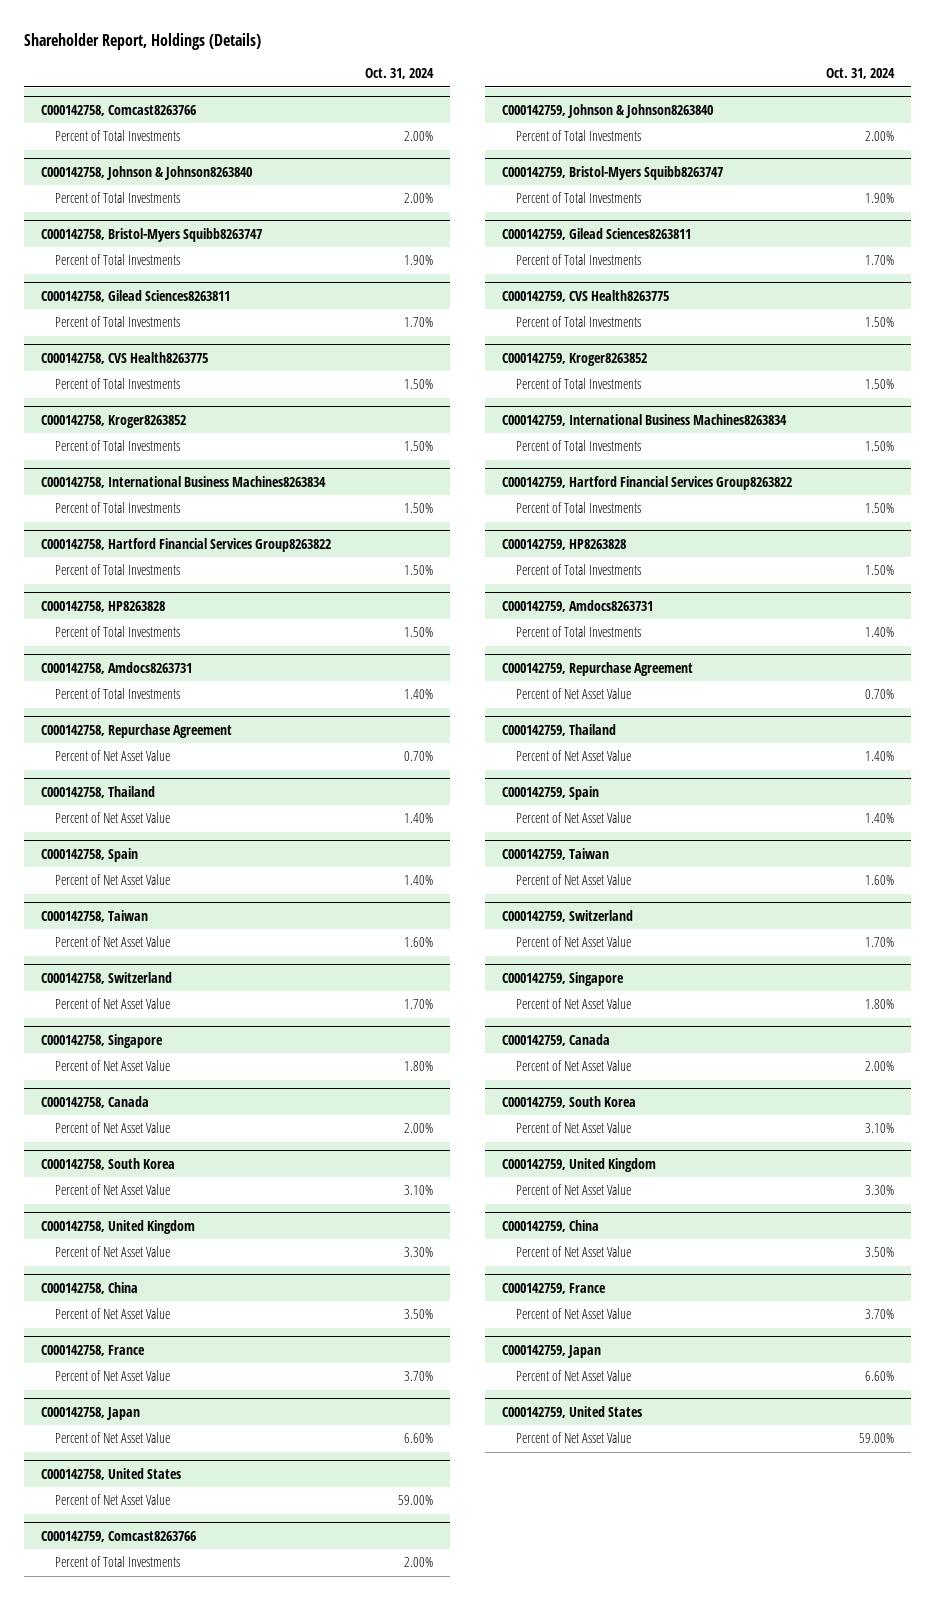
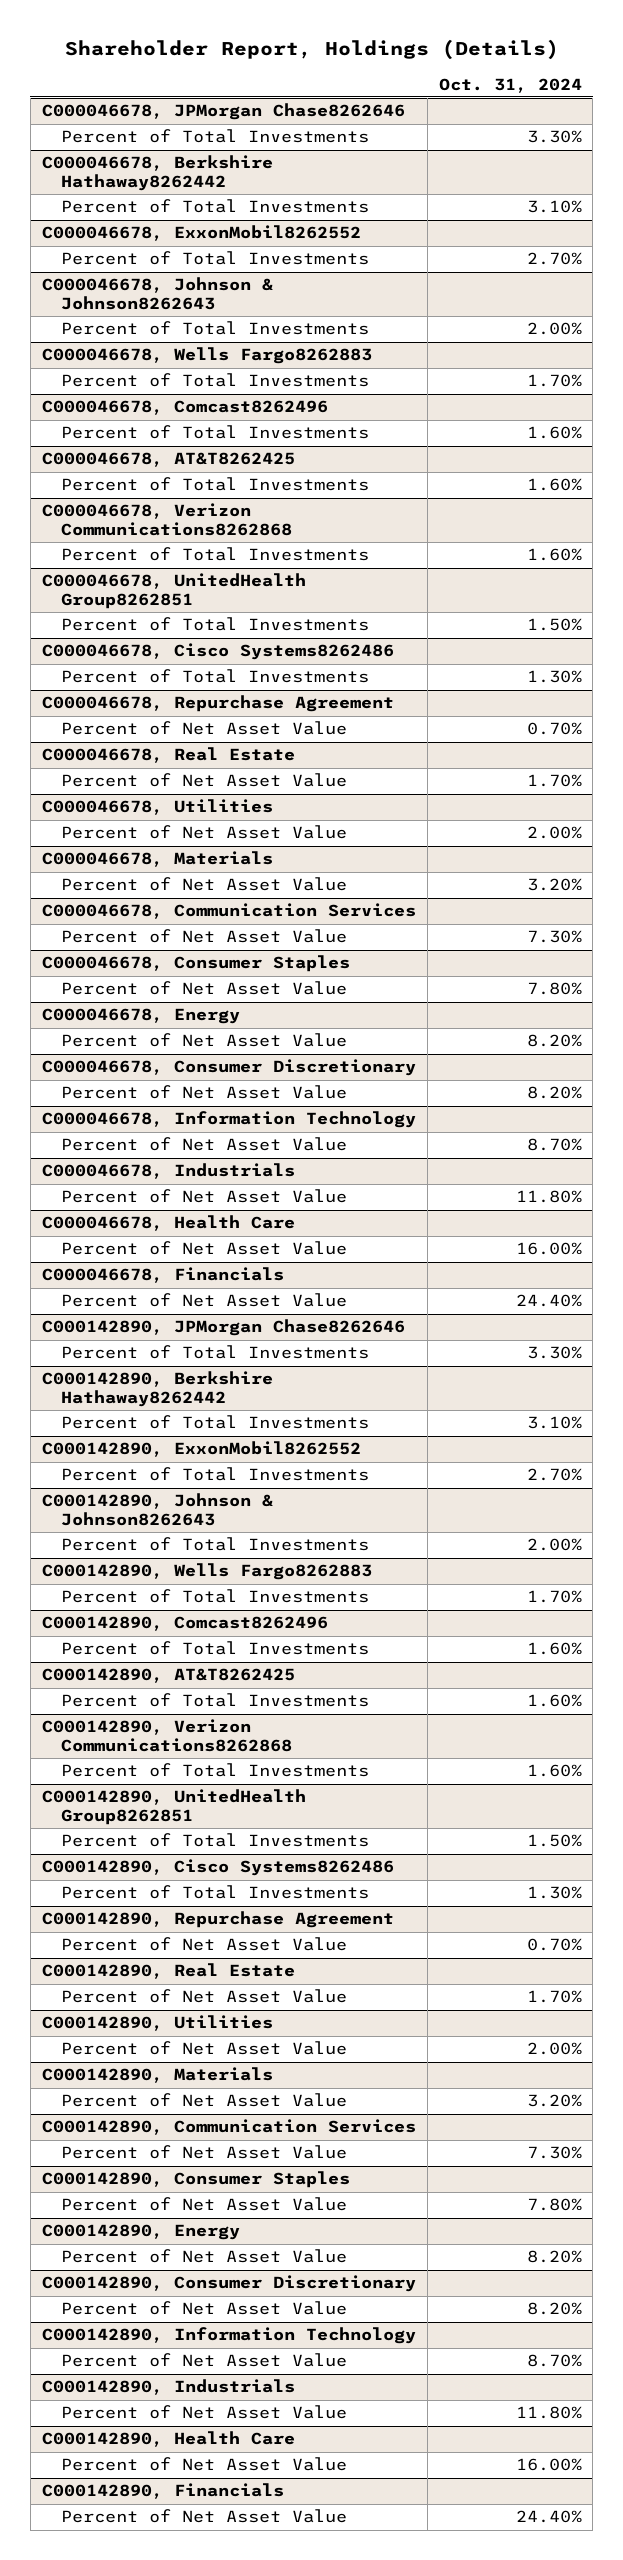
- C000142758, Comcast8263766
- Percent of Total Investments | 2.00%
- C000142758, Johnson & Johnson8263840
+ C000046678, JPMorgan Chase8262646
+ Percent of Total Investments | 3.30%
+ C000046678, Berkshire Hathaway8262442
+ Percent of Total Investments | 3.10%
+ C000046678, ExxonMobil8262552
+ Percent of Total Investments | 2.70%
+ C000046678, Johnson & Johnson8262643
- C000142758, Bristol-Myers Squibb8263747
- Percent of Total Investments | 1.90%
- C000142758, Gilead Sciences8263811
+ C000046678, Wells Fargo8262883
- C000142758, CVS Health8263775
- Percent of Total Investments | 1.50%
- C000142758, Kroger8263852
- Percent of Total Investments | 1.50%
- C000142758, International Business Machines8263834
- Percent of Total Investments | 1.50%
- C000142758, Hartford Financial Services Group8263822
- Percent of Total Investments | 1.50%
- C000142758, HP8263828
+ C000046678, Comcast8262496
+ Percent of Total Investments | 1.60%
+ C000046678, AT&T8262425
+ Percent of Total Investments | 1.60%
+ C000046678, Verizon Communications8262868
+ Percent of Total Investments | 1.60%
+ C000046678, UnitedHealth Group8262851
- C000142758, Amdocs8263731
- Percent of Total Investments | 1.40%
- C000142758, Repurchase Agreement
+ C000046678, Cisco Systems8262486
+ Percent of Total Investments | 1.30%
+ C000046678, Repurchase Agreement
- C000142758, Thailand
- Percent of Net Asset Value | 1.40%
- C000142758, Spain
- Percent of Net Asset Value | 1.40%
- C000142758, Taiwan
- Percent of Net Asset Value | 1.60%
- C000142758, Switzerland
+ C000046678, Real Estate
- C000142758, Singapore
- Percent of Net Asset Value | 1.80%
- C000142758, Canada
+ C000046678, Utilities
- C000142758, South Korea
- Percent of Net Asset Value | 3.10%
- C000142758, United Kingdom
- Percent of Net Asset Value | 3.30%
- C000142758, China
- Percent of Net Asset Value | 3.50%
- C000142758, France
- Percent of Net Asset Value | 3.70%
- C000142758, Japan
- Percent of Net Asset Value | 6.60%
- C000142758, United States
- Percent of Net Asset Value | 59.00%
- C000142759, Comcast8263766
- Percent of Total Investments | 2.00%
- C000142759, Johnson & Johnson8263840
+ C000046678, Materials
+ Percent of Net Asset Value | 3.20%
+ C000046678, Communication Services
+ Percent of Net Asset Value | 7.30%
+ C000046678, Consumer Staples
+ Percent of Net Asset Value | 7.80%
+ C000046678, Energy
+ Percent of Net Asset Value | 8.20%
+ C000046678, Consumer Discretionary
+ Percent of Net Asset Value | 8.20%
+ C000046678, Information Technology
+ Percent of Net Asset Value | 8.70%
+ C000046678, Industrials
+ Percent of Net Asset Value | 11.80%
+ C000046678, Health Care
+ Percent of Net Asset Value | 16.00%
+ C000046678, Financials
+ Percent of Net Asset Value | 24.40%
+ C000142890, JPMorgan Chase8262646
+ Percent of Total Investments | 3.30%
+ C000142890, Berkshire Hathaway8262442
+ Percent of Total Investments | 3.10%
+ C000142890, ExxonMobil8262552
+ Percent of Total Investments | 2.70%
+ C000142890, Johnson & Johnson8262643
- C000142759, Bristol-Myers Squibb8263747
- Percent of Total Investments | 1.90%
- C000142759, Gilead Sciences8263811
+ C000142890, Wells Fargo8262883
- C000142759, CVS Health8263775
- Percent of Total Investments | 1.50%
- C000142759, Kroger8263852
- Percent of Total Investments | 1.50%
- C000142759, International Business Machines8263834
- Percent of Total Investments | 1.50%
- C000142759, Hartford Financial Services Group8263822
- Percent of Total Investments | 1.50%
- C000142759, HP8263828
+ C000142890, Comcast8262496
+ Percent of Total Investments | 1.60%
+ C000142890, AT&T8262425
+ Percent of Total Investments | 1.60%
+ C000142890, Verizon Communications8262868
+ Percent of Total Investments | 1.60%
+ C000142890, UnitedHealth Group8262851
- C000142759, Amdocs8263731
- Percent of Total Investments | 1.40%
- C000142759, Repurchase Agreement
+ C000142890, Cisco Systems8262486
+ Percent of Total Investments | 1.30%
+ C000142890, Repurchase Agreement
- C000142759, Thailand
- Percent of Net Asset Value | 1.40%
- C000142759, Spain
- Percent of Net Asset Value | 1.40%
- C000142759, Taiwan
- Percent of Net Asset Value | 1.60%
- C000142759, Switzerland
+ C000142890, Real Estate
- C000142759, Singapore
- Percent of Net Asset Value | 1.80%
- C000142759, Canada
+ C000142890, Utilities
- C000142759, South Korea
- Percent of Net Asset Value | 3.10%
- C000142759, United Kingdom
- Percent of Net Asset Value | 3.30%
- C000142759, China
- Percent of Net Asset Value | 3.50%
- C000142759, France
- Percent of Net Asset Value | 3.70%
- C000142759, Japan
- Percent of Net Asset Value | 6.60%
- C000142759, United States
- Percent of Net Asset Value | 59.00%
+ C000142890, Materials
+ Percent of Net Asset Value | 3.20%
+ C000142890, Communication Services
+ Percent of Net Asset Value | 7.30%
+ C000142890, Consumer Staples
+ Percent of Net Asset Value | 7.80%
+ C000142890, Energy
+ Percent of Net Asset Value | 8.20%
+ C000142890, Consumer Discretionary
+ Percent of Net Asset Value | 8.20%
+ C000142890, Information Technology
+ Percent of Net Asset Value | 8.70%
+ C000142890, Industrials
+ Percent of Net Asset Value | 11.80%
+ C000142890, Health Care
+ Percent of Net Asset Value | 16.00%
+ C000142890, Financials
+ Percent of Net Asset Value | 24.40%

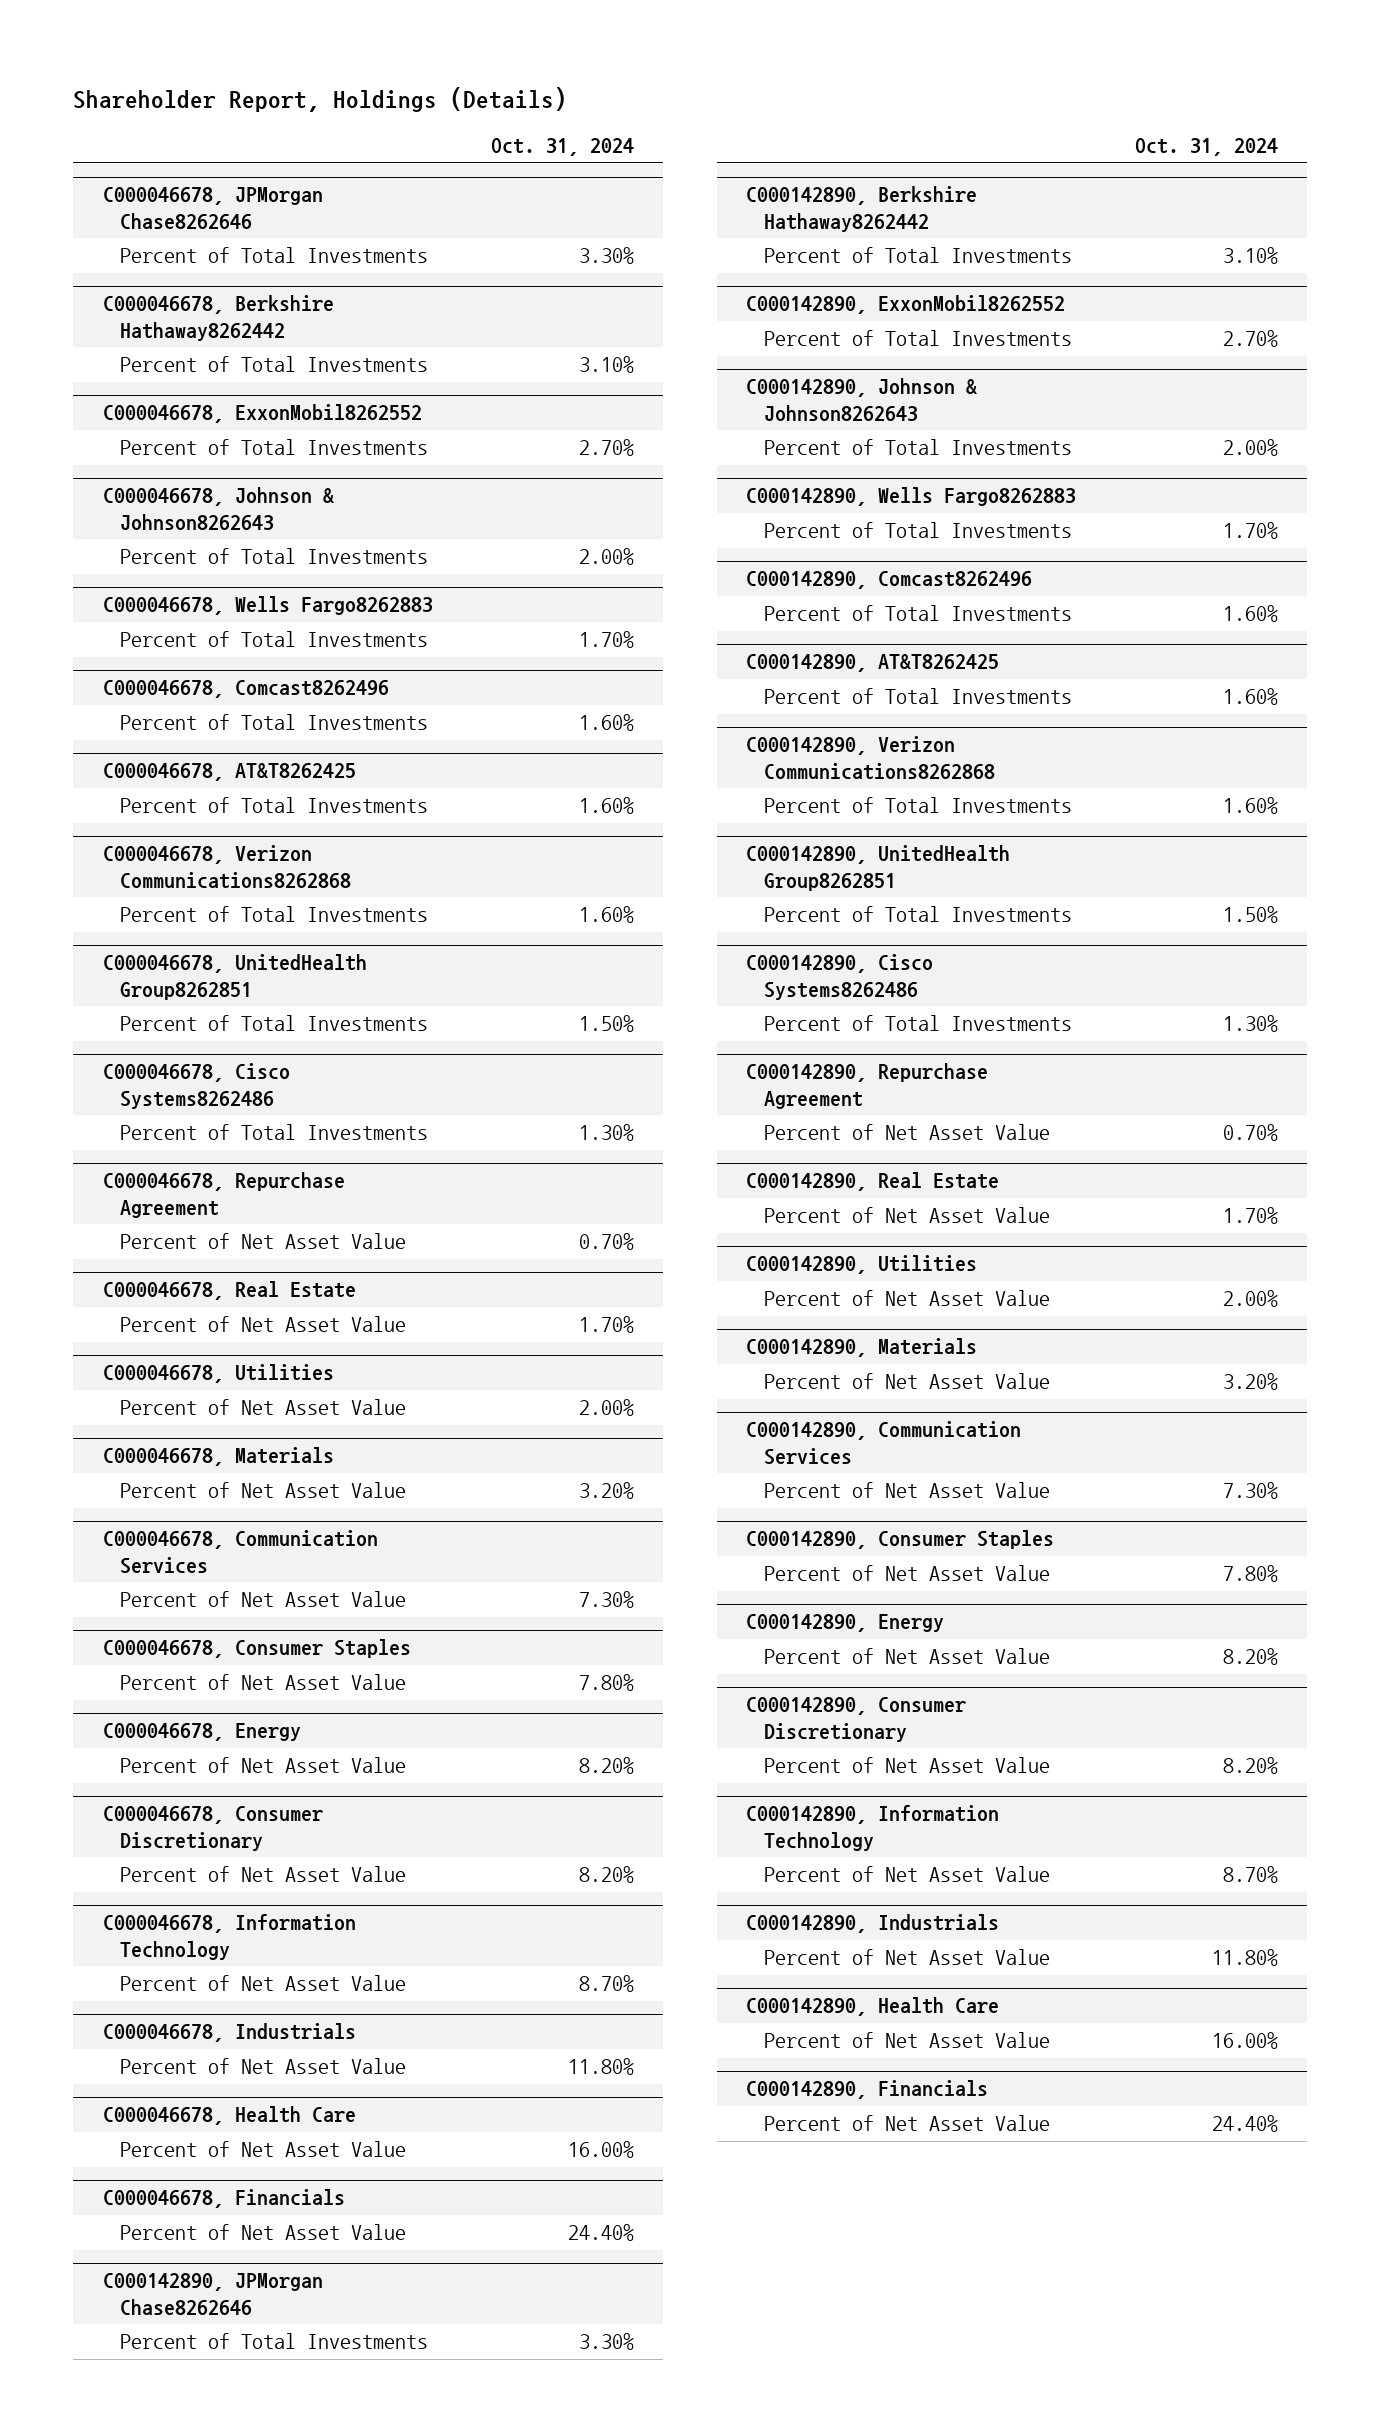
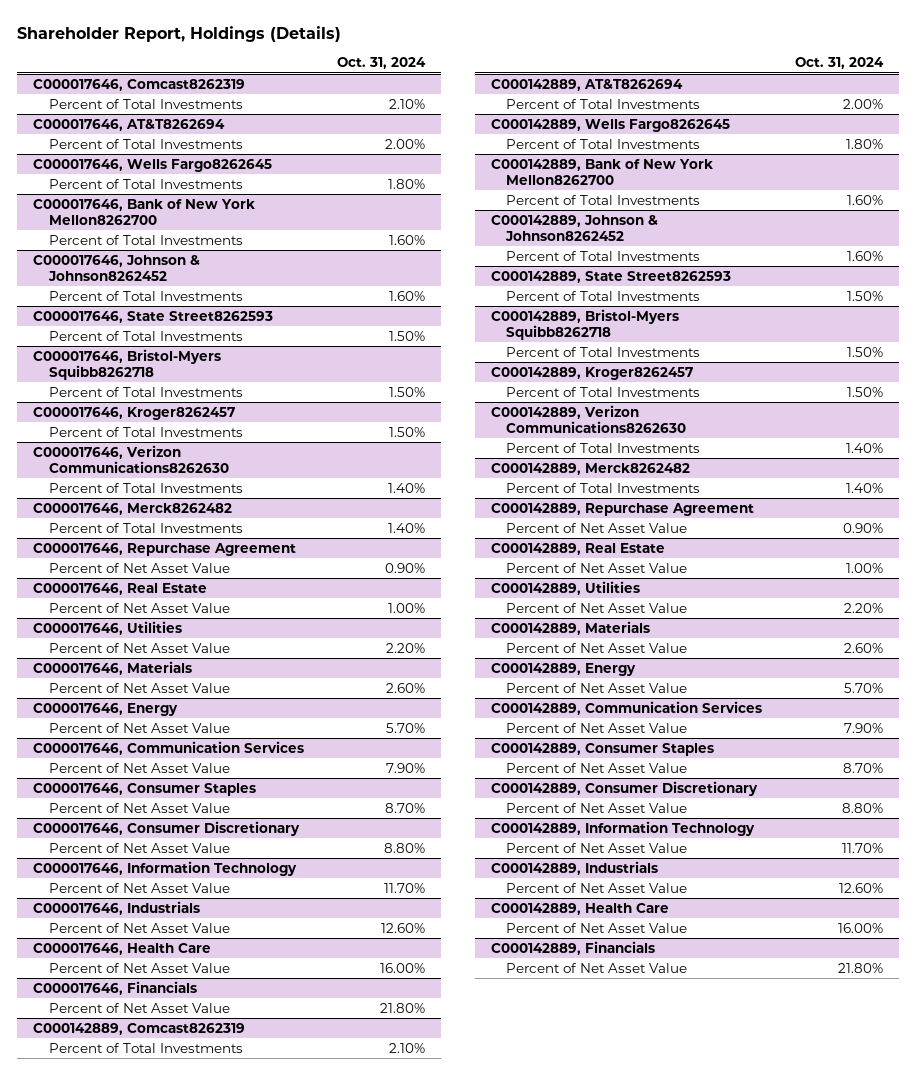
- C000046678, JPMorgan Chase8262646
- Percent of Total Investments | 3.30%
- C000046678, Berkshire Hathaway8262442
- Percent of Total Investments | 3.10%
- C000046678, ExxonMobil8262552
- Percent of Total Investments | 2.70%
- C000046678, Johnson & Johnson8262643
+ C000017646, Comcast8262319
+ Percent of Total Investments | 2.10%
+ C000017646, AT&T8262694
- C000046678, Wells Fargo8262883
- Percent of Total Investments | 1.70%
- C000046678, Comcast8262496
- Percent of Total Investments | 1.60%
- C000046678, AT&T8262425
+ C000017646, Wells Fargo8262645
+ Percent of Total Investments | 1.80%
+ C000017646, Bank of New York Mellon8262700
- C000046678, Verizon Communications8262868
+ C000017646, Johnson & Johnson8262452
- C000046678, UnitedHealth Group8262851
+ C000017646, State Street8262593
- C000046678, Cisco Systems8262486
- Percent of Total Investments | 1.30%
- C000046678, Repurchase Agreement
- Percent of Net Asset Value | 0.70%
- C000046678, Real Estate
- Percent of Net Asset Value | 1.70%
- C000046678, Utilities
- Percent of Net Asset Value | 2.00%
- C000046678, Materials
- Percent of Net Asset Value | 3.20%
- C000046678, Communication Services
- Percent of Net Asset Value | 7.30%
- C000046678, Consumer Staples
- Percent of Net Asset Value | 7.80%
- C000046678, Energy
- Percent of Net Asset Value | 8.20%
- C000046678, Consumer Discretionary
- Percent of Net Asset Value | 8.20%
- C000046678, Information Technology
+ C000017646, Bristol-Myers Squibb8262718
+ Percent of Total Investments | 1.50%
+ C000017646, Kroger8262457
+ Percent of Total Investments | 1.50%
+ C000017646, Verizon Communications8262630
+ Percent of Total Investments | 1.40%
+ C000017646, Merck8262482
+ Percent of Total Investments | 1.40%
+ C000017646, Repurchase Agreement
+ Percent of Net Asset Value | 0.90%
+ C000017646, Real Estate
+ Percent of Net Asset Value | 1.00%
+ C000017646, Utilities
+ Percent of Net Asset Value | 2.20%
+ C000017646, Materials
+ Percent of Net Asset Value | 2.60%
+ C000017646, Energy
+ Percent of Net Asset Value | 5.70%
+ C000017646, Communication Services
+ Percent of Net Asset Value | 7.90%
+ C000017646, Consumer Staples
- C000046678, Industrials
- Percent of Net Asset Value | 11.80%
- C000046678, Health Care
+ C000017646, Consumer Discretionary
+ Percent of Net Asset Value | 8.80%
+ C000017646, Information Technology
+ Percent of Net Asset Value | 11.70%
+ C000017646, Industrials
+ Percent of Net Asset Value | 12.60%
+ C000017646, Health Care
- C000046678, Financials
- Percent of Net Asset Value | 24.40%
- C000142890, JPMorgan Chase8262646
- Percent of Total Investments | 3.30%
- C000142890, Berkshire Hathaway8262442
- Percent of Total Investments | 3.10%
- C000142890, ExxonMobil8262552
- Percent of Total Investments | 2.70%
- C000142890, Johnson & Johnson8262643
+ C000017646, Financials
+ Percent of Net Asset Value | 21.80%
+ C000142889, Comcast8262319
+ Percent of Total Investments | 2.10%
+ C000142889, AT&T8262694
- C000142890, Wells Fargo8262883
- Percent of Total Investments | 1.70%
- C000142890, Comcast8262496
- Percent of Total Investments | 1.60%
- C000142890, AT&T8262425
+ C000142889, Wells Fargo8262645
+ Percent of Total Investments | 1.80%
+ C000142889, Bank of New York Mellon8262700
- C000142890, Verizon Communications8262868
+ C000142889, Johnson & Johnson8262452
- C000142890, UnitedHealth Group8262851
+ C000142889, State Street8262593
- C000142890, Cisco Systems8262486
- Percent of Total Investments | 1.30%
- C000142890, Repurchase Agreement
- Percent of Net Asset Value | 0.70%
- C000142890, Real Estate
- Percent of Net Asset Value | 1.70%
- C000142890, Utilities
- Percent of Net Asset Value | 2.00%
- C000142890, Materials
- Percent of Net Asset Value | 3.20%
- C000142890, Communication Services
- Percent of Net Asset Value | 7.30%
- C000142890, Consumer Staples
- Percent of Net Asset Value | 7.80%
- C000142890, Energy
- Percent of Net Asset Value | 8.20%
- C000142890, Consumer Discretionary
- Percent of Net Asset Value | 8.20%
- C000142890, Information Technology
+ C000142889, Bristol-Myers Squibb8262718
+ Percent of Total Investments | 1.50%
+ C000142889, Kroger8262457
+ Percent of Total Investments | 1.50%
+ C000142889, Verizon Communications8262630
+ Percent of Total Investments | 1.40%
+ C000142889, Merck8262482
+ Percent of Total Investments | 1.40%
+ C000142889, Repurchase Agreement
+ Percent of Net Asset Value | 0.90%
+ C000142889, Real Estate
+ Percent of Net Asset Value | 1.00%
+ C000142889, Utilities
+ Percent of Net Asset Value | 2.20%
+ C000142889, Materials
+ Percent of Net Asset Value | 2.60%
+ C000142889, Energy
+ Percent of Net Asset Value | 5.70%
+ C000142889, Communication Services
+ Percent of Net Asset Value | 7.90%
+ C000142889, Consumer Staples
- C000142890, Industrials
- Percent of Net Asset Value | 11.80%
- C000142890, Health Care
+ C000142889, Consumer Discretionary
+ Percent of Net Asset Value | 8.80%
+ C000142889, Information Technology
+ Percent of Net Asset Value | 11.70%
+ C000142889, Industrials
+ Percent of Net Asset Value | 12.60%
+ C000142889, Health Care
- C000142890, Financials
- Percent of Net Asset Value | 24.40%
+ C000142889, Financials
+ Percent of Net Asset Value | 21.80%

